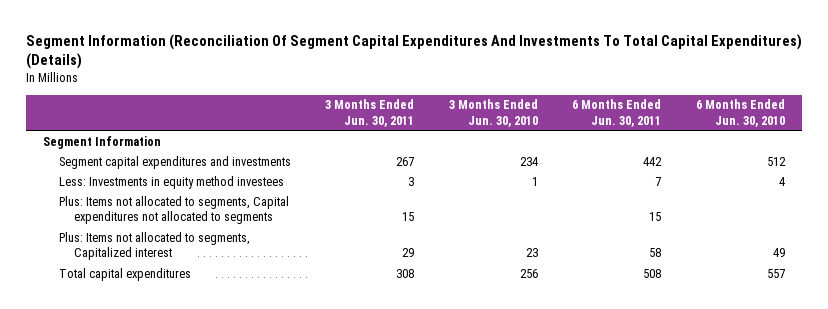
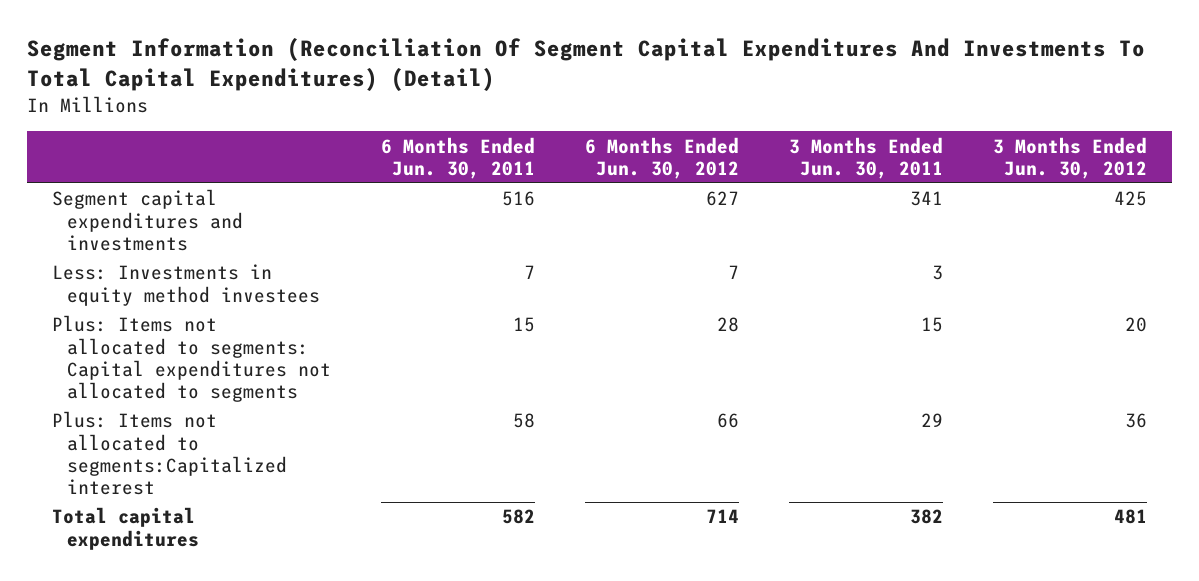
- Segment Information (Reconciliation Of Segment Capital Expenditures And Investments To Total Capital Expenditures) (Details)
+ Segment Information (Reconciliation Of Segment Capital Expenditures And Investments To Total Capital Expenditures) (Detail)
- | 3 Months Ended Jun. 30, 2011 | 3 Months Ended Jun. 30, 2010 | 6 Months Ended Jun. 30, 2011 | 6 Months Ended Jun. 30, 2010
+ | 6 Months Ended Jun. 30, 2011 | 6 Months Ended Jun. 30, 2012 | 3 Months Ended Jun. 30, 2011 | 3 Months Ended Jun. 30, 2012
- Segment Information
- Segment capital expenditures and investments | 267 | 234 | 442 | 512
+ Segment capital expenditures and investments | 516 | 627 | 341 | 425
- Plus: Items not allocated to segments, Capital expenditures not allocated to segments | 15 | | 15 |
- Plus: Items not allocated to segments, Capitalized interest | 29 | 23 | 58 | 49
- Total capital expenditures | 308 | 256 | 508 | 557
+ Plus: Items not allocated to segments: Capital expenditures not allocated to segments | 15 | 28 | 15 | 20
+ Plus: Items not allocated to segments:Capitalized interest | 58 | 66 | 29 | 36
+ Total capital expenditures | 582 | 714 | 382 | 481

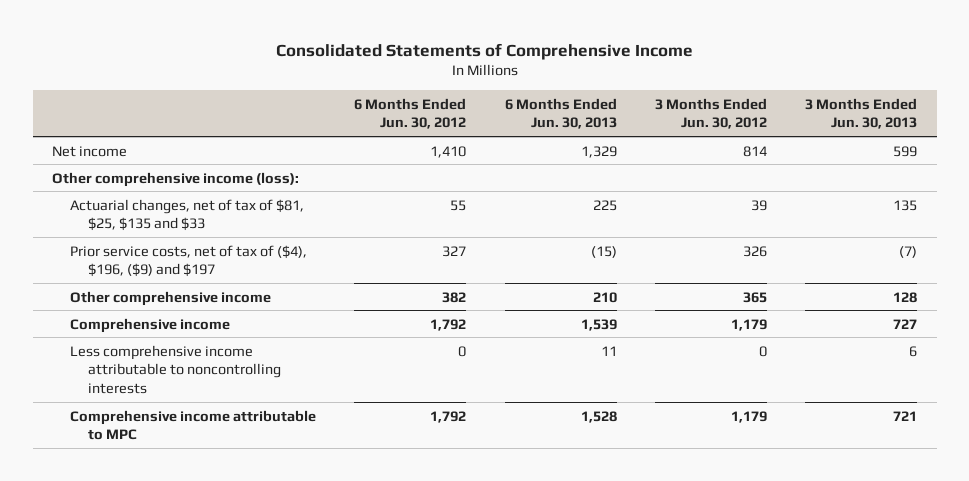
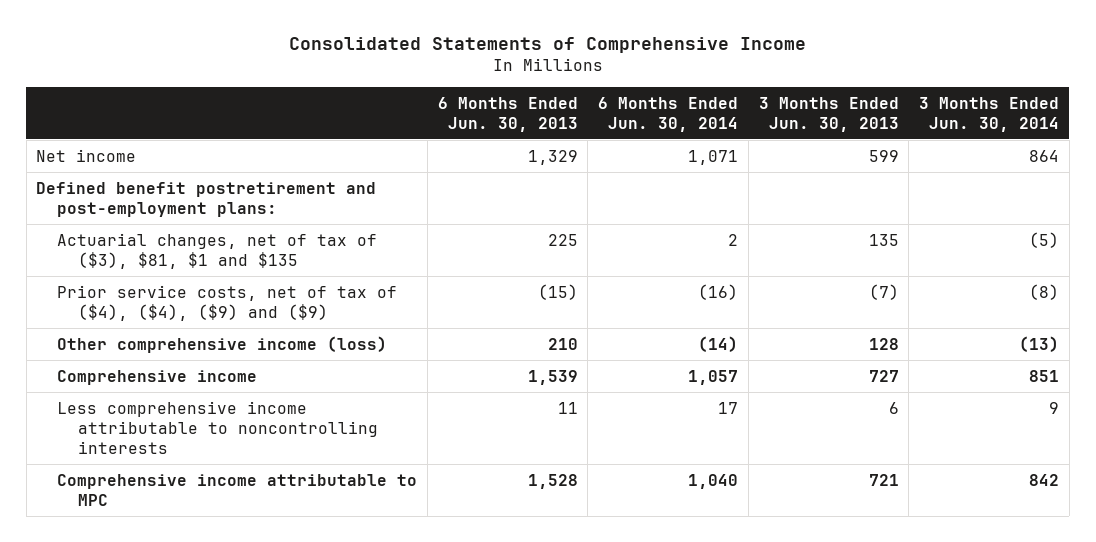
- | 6 Months Ended Jun. 30, 2012 | 6 Months Ended Jun. 30, 2013 | 3 Months Ended Jun. 30, 2012 | 3 Months Ended Jun. 30, 2013
+ | 6 Months Ended Jun. 30, 2013 | 6 Months Ended Jun. 30, 2014 | 3 Months Ended Jun. 30, 2013 | 3 Months Ended Jun. 30, 2014
- Other comprehensive income (loss):
- Actuarial changes, net of tax of $81, $25, $135 and $33 | 55 | 225 | 39 | 135
- Prior service costs, net of tax of ($4), $196, ($9) and $197 | 327 | (15) | 326 | (7)
- Other comprehensive income | 382 | 210 | 365 | 128
+ Defined benefit postretirement and post-employment plans:
+ Actuarial changes, net of tax of ($3), $81, $1 and $135 | 225 | 2 | 135 | (5)
+ Prior service costs, net of tax of ($4), ($4), ($9) and ($9) | (15) | (16) | (7) | (8)
+ Other comprehensive income (loss) | 210 | (14) | 128 | (13)

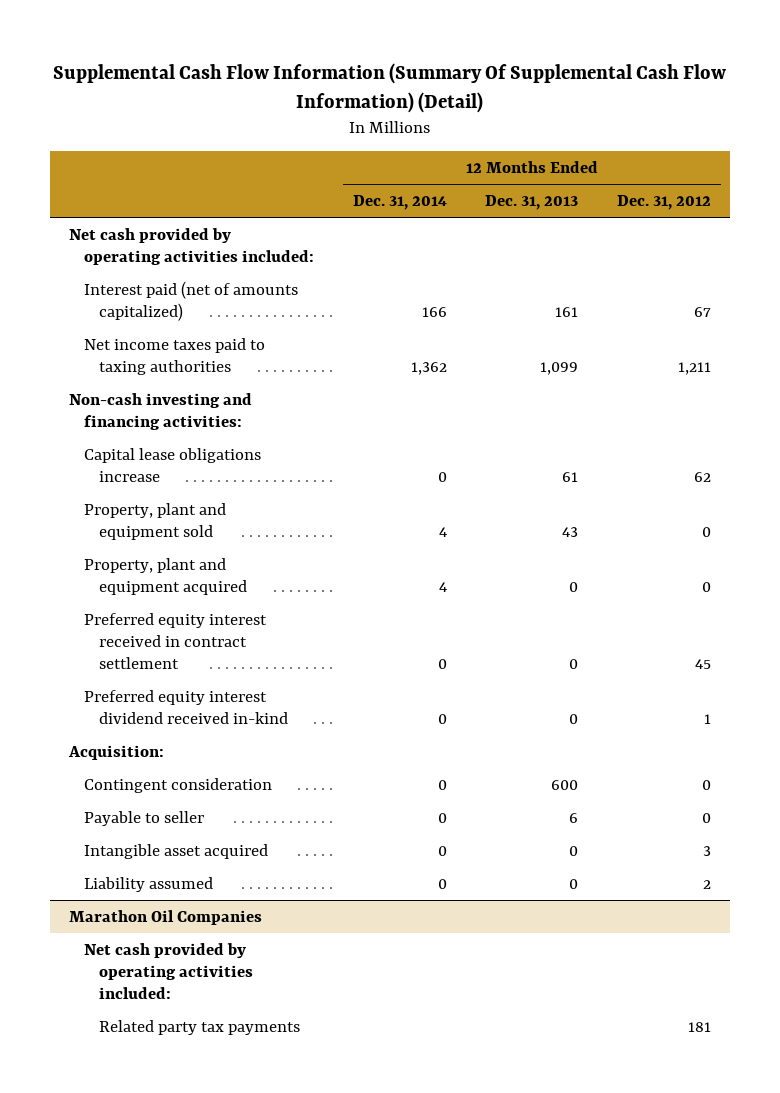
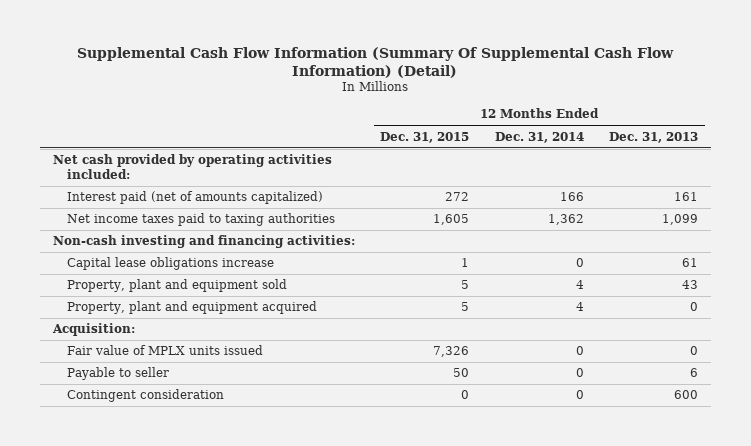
- | 12 Months Ended Dec. 31, 2014 | 12 Months Ended Dec. 31, 2013 | 12 Months Ended Dec. 31, 2012
+ | 12 Months Ended Dec. 31, 2015 | 12 Months Ended Dec. 31, 2014 | 12 Months Ended Dec. 31, 2013
- Preferred equity interest received in contract settlement | 0 | 0 | 45
- Preferred equity interest dividend received in-kind | 0 | 0 | 1
+ Fair value of MPLX units issued | 7,326 | 0 | 0
- Intangible asset acquired | 0 | 0 | 3
- Liability assumed | 0 | 0 | 2
- Marathon Oil Companies
- Net cash provided by operating activities included:
- Related party tax payments | | | 181
moved down: Contingent consideration | 0 | 0 | 600

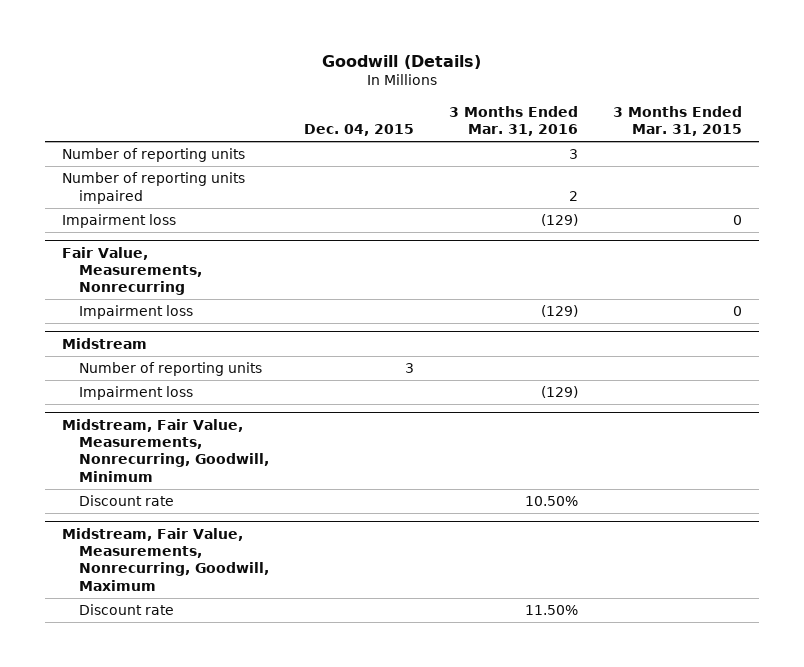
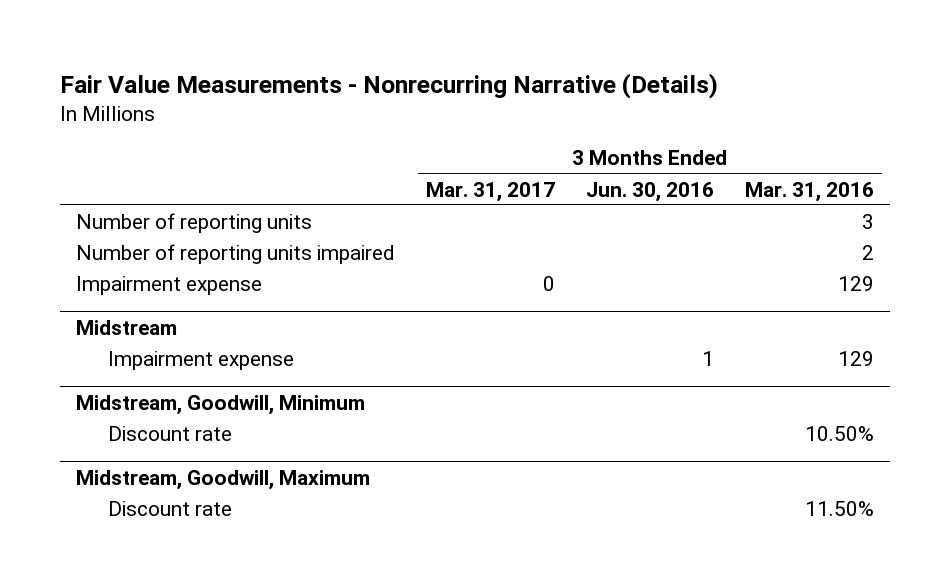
- Goodwill (Details)
+ Fair Value Measurements - Nonrecurring Narrative (Details)
- | Dec. 04, 2015 | 3 Months Ended Mar. 31, 2016 | 3 Months Ended Mar. 31, 2015
+ | 3 Months Ended Mar. 31, 2017 | 3 Months Ended Jun. 30, 2016 | 3 Months Ended Mar. 31, 2016
- Impairment loss | | (129) | 0
- Fair Value, Measurements, Nonrecurring
- Impairment loss | | (129) | 0
+ Impairment expense | 0 | | 129
@ Midstream
- Number of reporting units | 3 | |
- Impairment loss | | (129) |
- Midstream, Fair Value, Measurements, Nonrecurring, Goodwill, Minimum
@ Midstream
+ Impairment expense | | 1 | 129
+ Midstream, Goodwill, Minimum
- Midstream, Fair Value, Measurements, Nonrecurring, Goodwill, Maximum
+ Midstream, Goodwill, Maximum

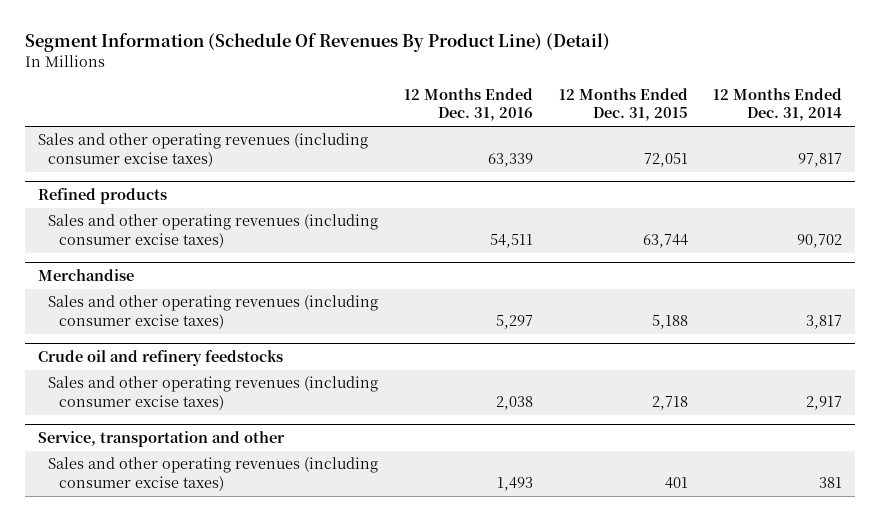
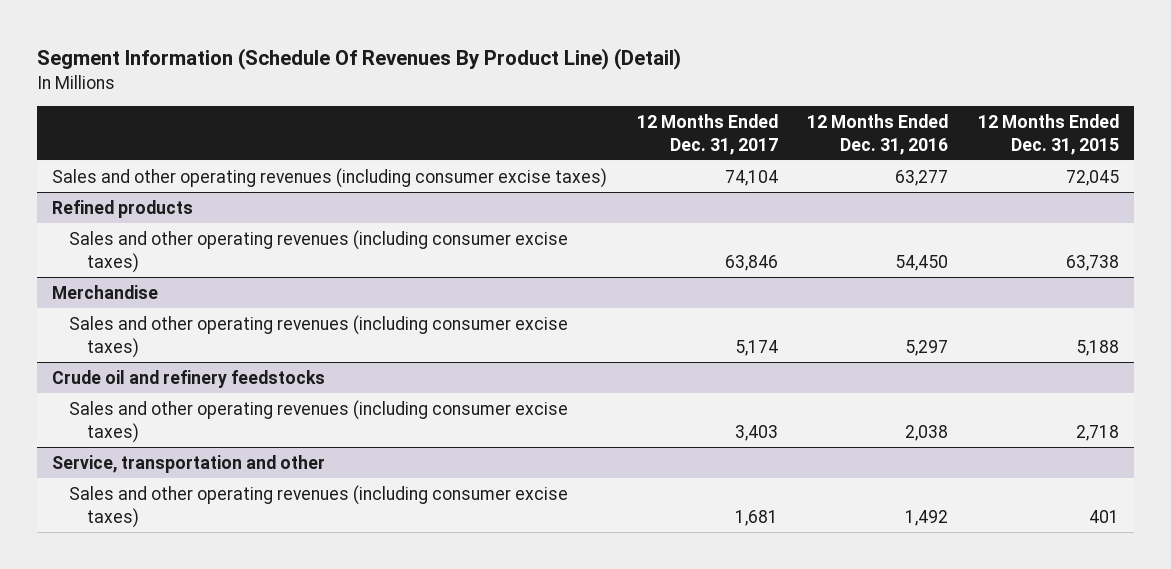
- | 12 Months Ended Dec. 31, 2016 | 12 Months Ended Dec. 31, 2015 | 12 Months Ended Dec. 31, 2014
+ | 12 Months Ended Dec. 31, 2017 | 12 Months Ended Dec. 31, 2016 | 12 Months Ended Dec. 31, 2015
- Sales and other operating revenues (including consumer excise taxes) | 63,339 | 72,051 | 97,817
+ Sales and other operating revenues (including consumer excise taxes) | 74,104 | 63,277 | 72,045
@ Refined products
- Sales and other operating revenues (including consumer excise taxes) | 54,511 | 63,744 | 90,702
+ Sales and other operating revenues (including consumer excise taxes) | 63,846 | 54,450 | 63,738
@ Service, transportation and other
- Sales and other operating revenues (including consumer excise taxes) | 1,493 | 401 | 381
+ Sales and other operating revenues (including consumer excise taxes) | 1,681 | 1,492 | 401

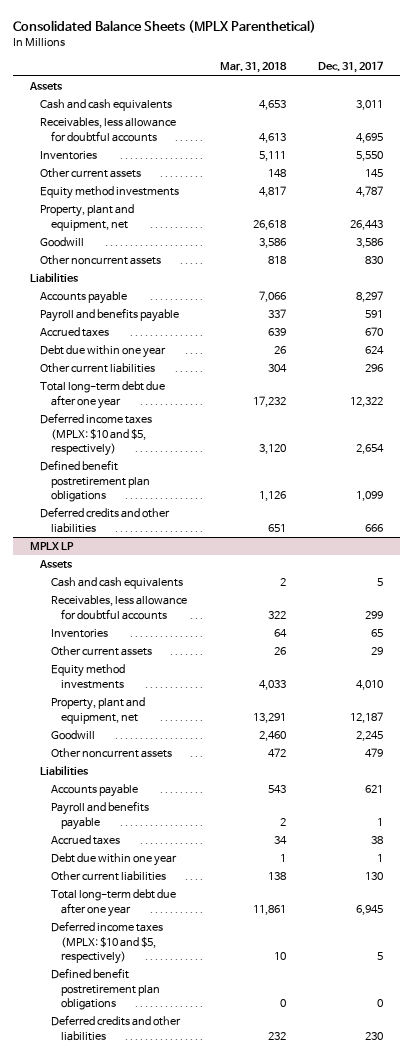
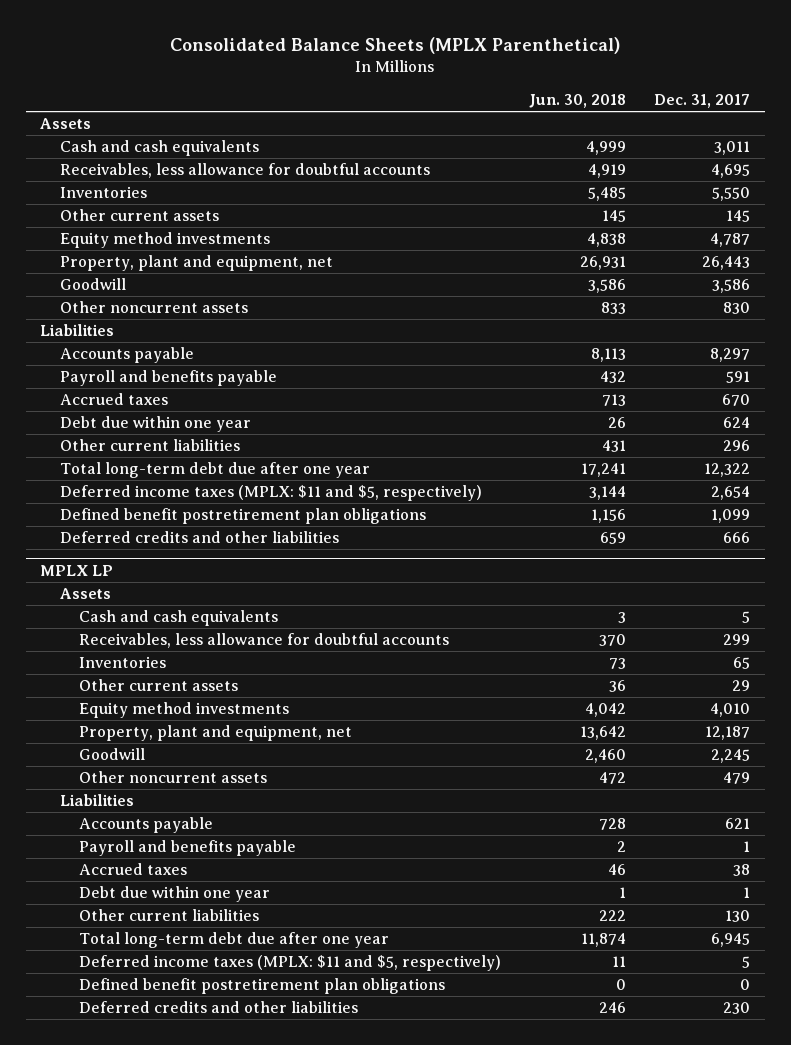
- | Mar. 31, 2018 | Dec. 31, 2017
+ | Jun. 30, 2018 | Dec. 31, 2017
- Deferred income taxes (MPLX: $10 and $5, respectively) | 3,120 | 2,654
+ Deferred income taxes (MPLX: $11 and $5, respectively) | 3,144 | 2,654
@ MPLX LP
- Deferred income taxes (MPLX: $10 and $5, respectively) | 10 | 5
+ Deferred income taxes (MPLX: $11 and $5, respectively) | 11 | 5

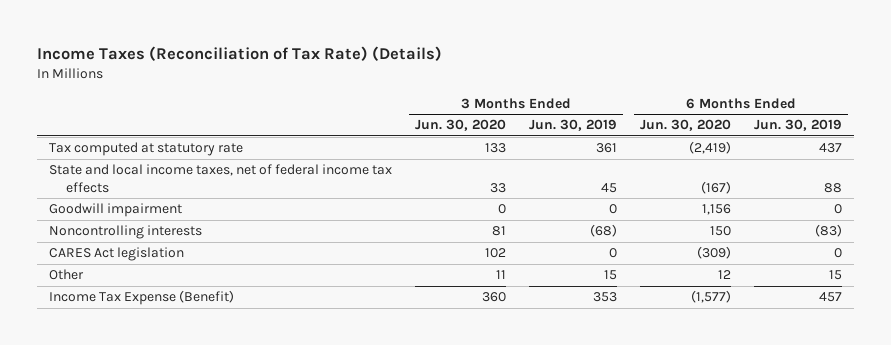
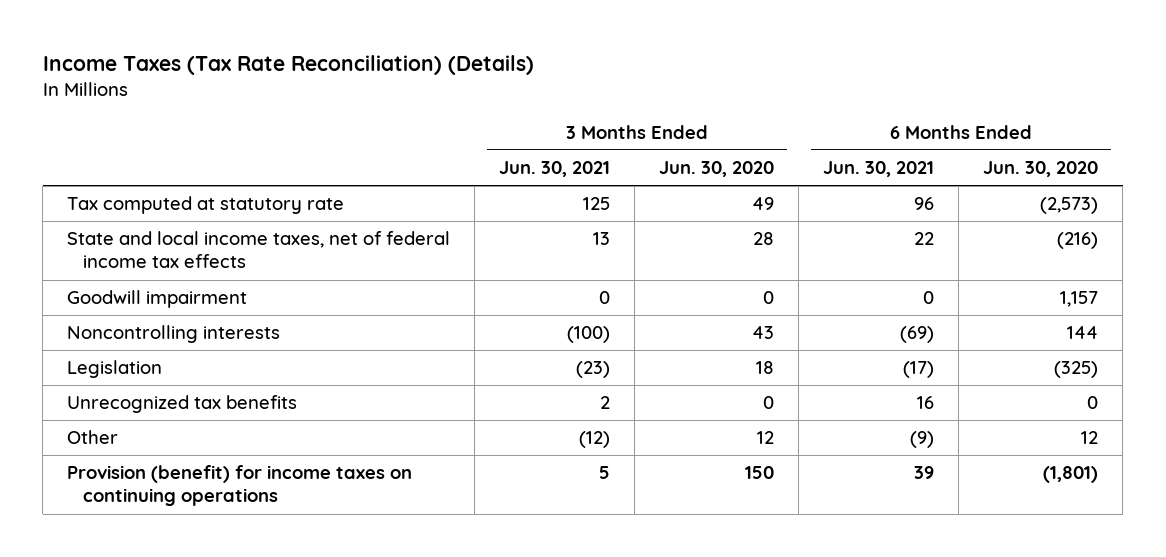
- Income Taxes (Reconciliation of Tax Rate) (Details)
+ Income Taxes (Tax Rate Reconciliation) (Details)
- | 3 Months Ended Jun. 30, 2020 | 3 Months Ended Jun. 30, 2019 | 6 Months Ended Jun. 30, 2020 | 6 Months Ended Jun. 30, 2019
+ | 3 Months Ended Jun. 30, 2021 | 3 Months Ended Jun. 30, 2020 | 6 Months Ended Jun. 30, 2021 | 6 Months Ended Jun. 30, 2020
- Tax computed at statutory rate | 133 | 361 | (2,419) | 437
- State and local income taxes, net of federal income tax effects | 33 | 45 | (167) | 88
- Goodwill impairment | 0 | 0 | 1,156 | 0
- Noncontrolling interests | 81 | (68) | 150 | (83)
- CARES Act legislation | 102 | 0 | (309) | 0
- Other | 11 | 15 | 12 | 15
- Income Tax Expense (Benefit) | 360 | 353 | (1,577) | 457
+ Tax computed at statutory rate | 125 | 49 | 96 | (2,573)
+ State and local income taxes, net of federal income tax effects | 13 | 28 | 22 | (216)
+ Goodwill impairment | 0 | 0 | 0 | 1,157
+ Noncontrolling interests | (100) | 43 | (69) | 144
+ Legislation | (23) | 18 | (17) | (325)
+ Unrecognized tax benefits | 2 | 0 | 16 | 0
+ Other | (12) | 12 | (9) | 12
+ Provision (benefit) for income taxes on continuing operations | 5 | 150 | 39 | (1,801)

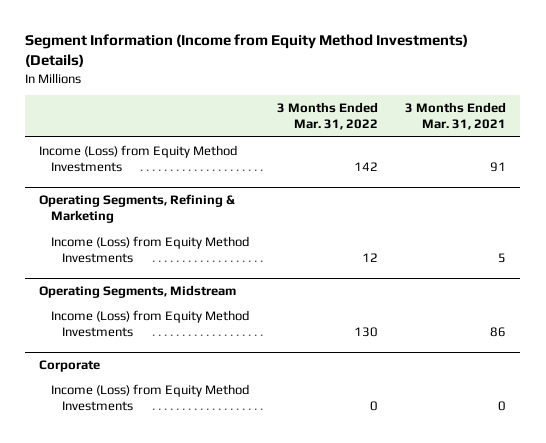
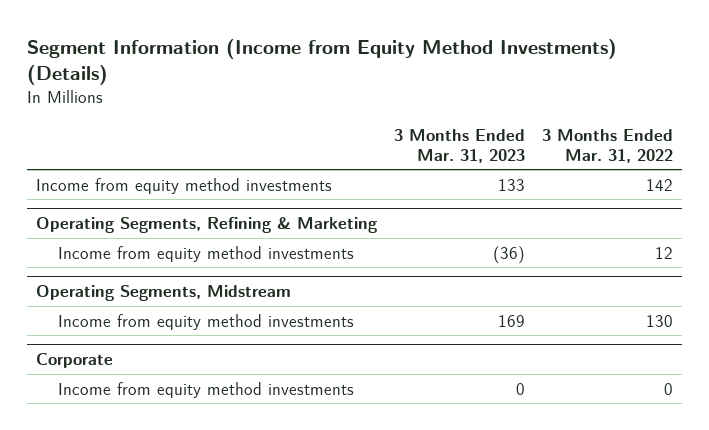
- | 3 Months Ended Mar. 31, 2022 | 3 Months Ended Mar. 31, 2021
+ | 3 Months Ended Mar. 31, 2023 | 3 Months Ended Mar. 31, 2022
- Income (Loss) from Equity Method Investments | 142 | 91
+ Income from equity method investments | 133 | 142
@ Operating Segments, Refining & Marketing
- Income (Loss) from Equity Method Investments | 12 | 5
+ Income from equity method investments | (36) | 12
@ Operating Segments, Midstream
- Income (Loss) from Equity Method Investments | 130 | 86
+ Income from equity method investments | 169 | 130
@ Corporate
- Income (Loss) from Equity Method Investments | 0 | 0
+ Income from equity method investments | 0 | 0

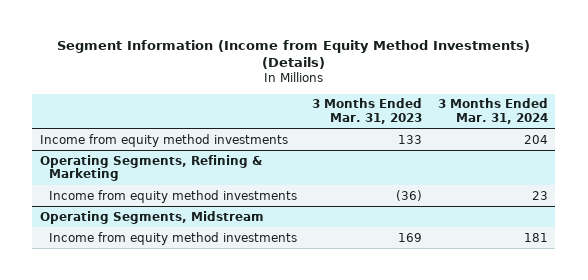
- | 3 Months Ended Mar. 31, 2023 | 3 Months Ended Mar. 31, 2022
+ | 3 Months Ended Mar. 31, 2023 | 3 Months Ended Mar. 31, 2024
- Corporate
- Income from equity method investments | 0 | 0

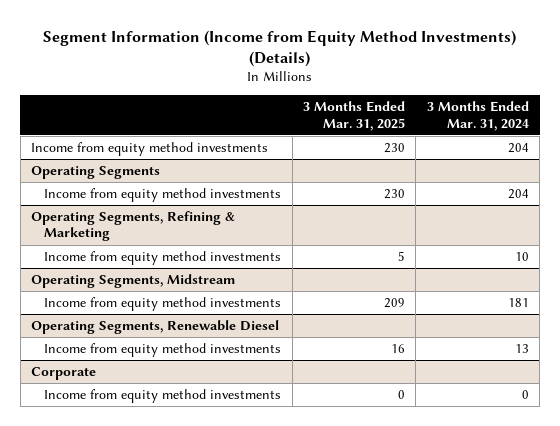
- | 3 Months Ended Mar. 31, 2023 | 3 Months Ended Mar. 31, 2024
+ | 3 Months Ended Mar. 31, 2025 | 3 Months Ended Mar. 31, 2024
+ Operating Segments
+ Income from equity method investments | 230 | 204
@ Operating Segments, Refining & Marketing
- Income from equity method investments | (36) | 23
+ Income from equity method investments | 5 | 10
+ Operating Segments, Renewable Diesel
+ Income from equity method investments | 16 | 13
+ Corporate
+ Income from equity method investments | 0 | 0

